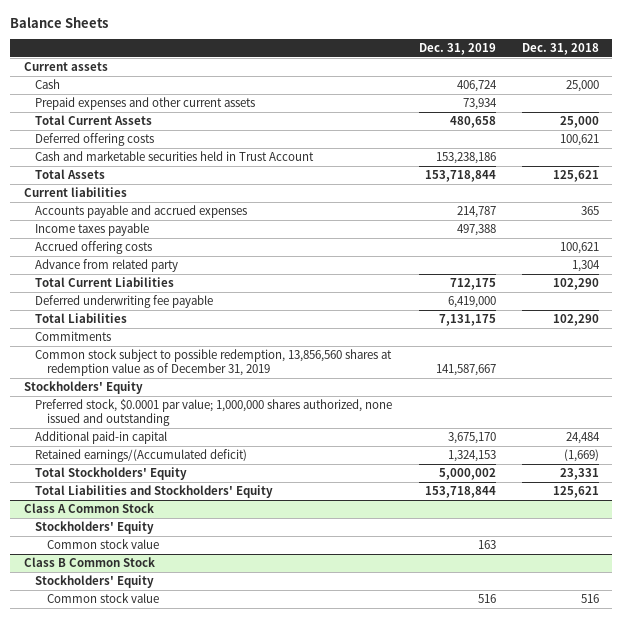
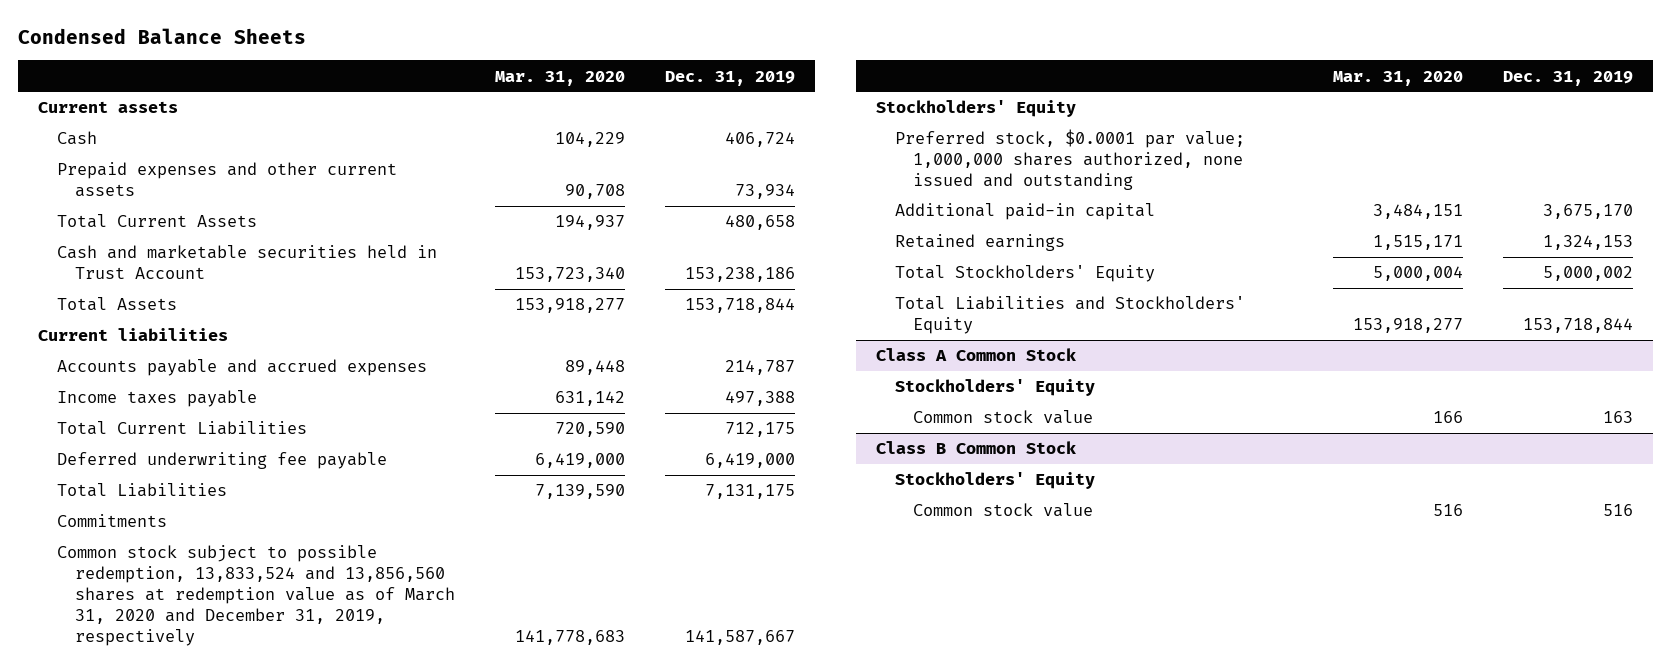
- Balance Sheets
+ Condensed Balance Sheets
- | Dec. 31, 2019 | Dec. 31, 2018
+ | Mar. 31, 2020 | Dec. 31, 2019
- Deferred offering costs | | 100,621
- Accrued offering costs | | 100,621
- Advance from related party | | 1,304
- Common stock subject to possible redemption, 13,856,560 shares at redemption value as of December 31, 2019 | 141,587,667 |
+ Common stock subject to possible redemption, 13,833,524 and 13,856,560 shares at redemption value as of March 31, 2020 and December 31, 2019, respectively | 141,778,683 | 141,587,667
- Retained earnings/(Accumulated deficit) | 1,324,153 | (1,669)
+ Retained earnings | 1,515,171 | 1,324,153

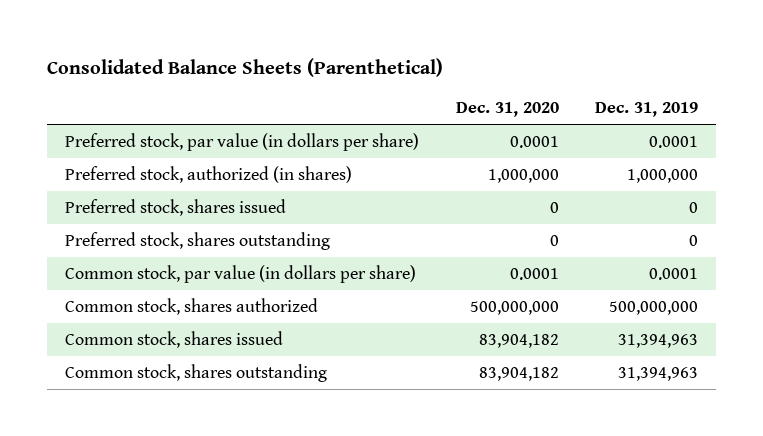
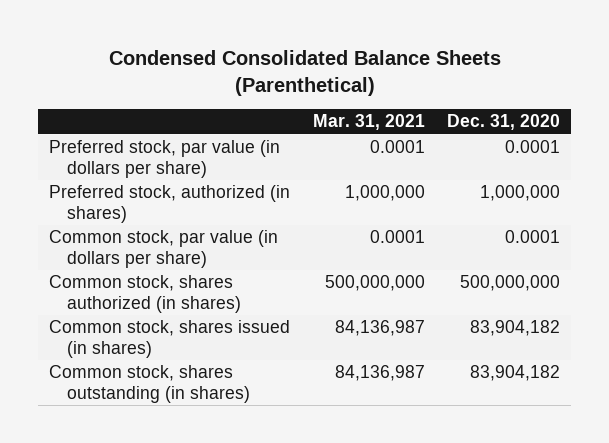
- Consolidated Balance Sheets (Parenthetical)
+ Condensed Consolidated Balance Sheets (Parenthetical)
- | Dec. 31, 2020 | Dec. 31, 2019
+ | Mar. 31, 2021 | Dec. 31, 2020
- Preferred stock, shares issued | 0 | 0
- Preferred stock, shares outstanding | 0 | 0
- Common stock, shares authorized | 500,000,000 | 500,000,000
- Common stock, shares issued | 83,904,182 | 31,394,963
- Common stock, shares outstanding | 83,904,182 | 31,394,963
+ Common stock, shares authorized (in shares) | 500,000,000 | 500,000,000
+ Common stock, shares issued (in shares) | 84,136,987 | 83,904,182
+ Common stock, shares outstanding (in shares) | 84,136,987 | 83,904,182

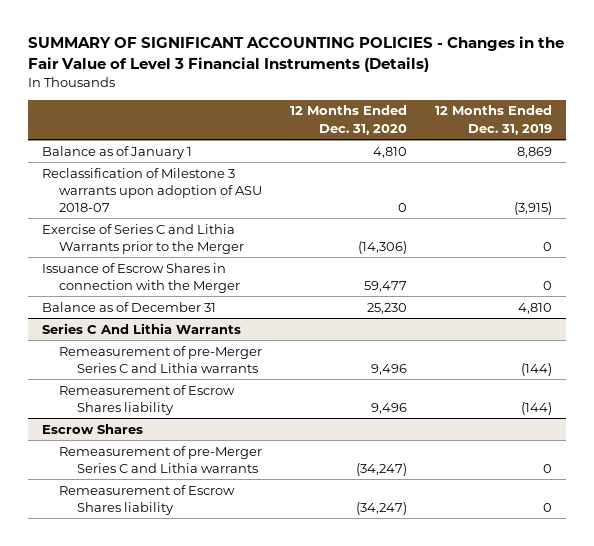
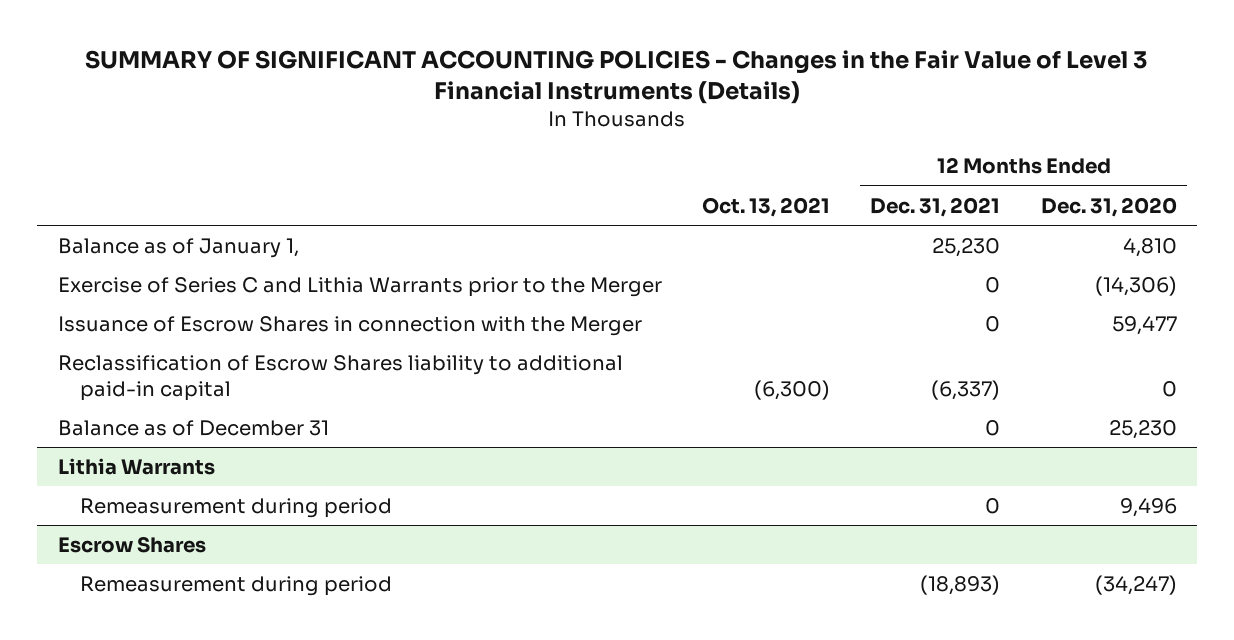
- | 12 Months Ended Dec. 31, 2020 | 12 Months Ended Dec. 31, 2019
+ | Oct. 13, 2021 | 12 Months Ended Dec. 31, 2021 | 12 Months Ended Dec. 31, 2020
- Balance as of January 1 | 4,810 | 8,869
- Reclassification of Milestone 3 warrants upon adoption of ASU 2018-07 | 0 | (3,915)
+ Balance as of January 1, | | 25,230 | 4,810
+ Reclassification of Escrow Shares liability to additional paid-in capital | (6,300) | (6,337) | 0
- Series C And Lithia Warrants
- Remeasurement of pre-Merger Series C and Lithia warrants | 9,496 | (144)
- Remeasurement of Escrow Shares liability | 9,496 | (144)
+ Lithia Warrants
+ Remeasurement during period | | 0 | 9,496
@ Escrow Shares
- Remeasurement of pre-Merger Series C and Lithia warrants | (34,247) | 0
- Remeasurement of Escrow Shares liability | (34,247) | 0
+ Remeasurement during period | | (18,893) | (34,247)

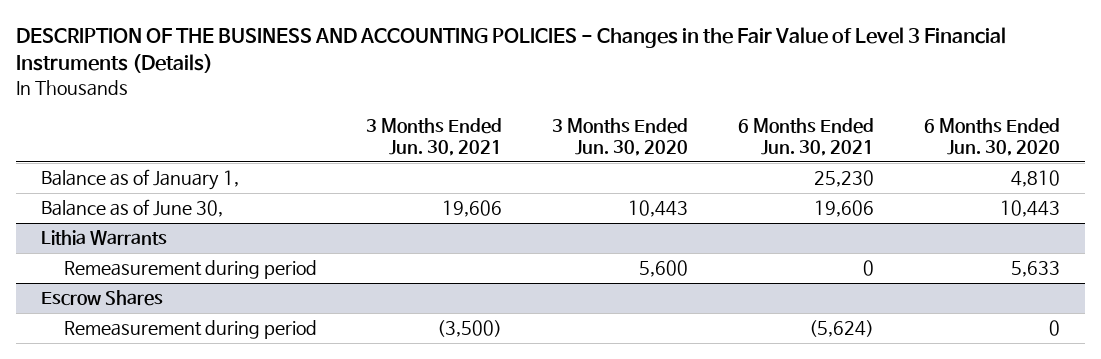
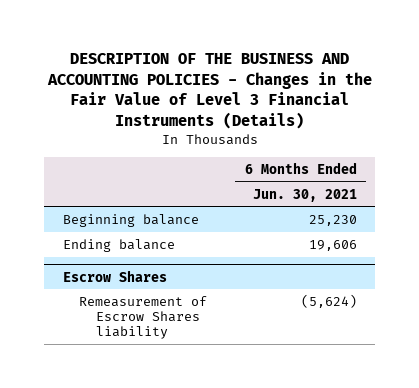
- | 3 Months Ended Jun. 30, 2021 | 3 Months Ended Jun. 30, 2020 | 6 Months Ended Jun. 30, 2021 | 6 Months Ended Jun. 30, 2020
+ | 6 Months Ended Jun. 30, 2021
- Balance as of January 1, | | | 25,230 | 4,810
- Balance as of June 30, | 19,606 | 10,443 | 19,606 | 10,443
- Lithia Warrants
- Remeasurement during period | | 5,600 | 0 | 5,633
+ Beginning balance | 25,230
+ Ending balance | 19,606
@ Escrow Shares
- Remeasurement during period | (3,500) | | (5,624) | 0
+ Remeasurement of Escrow Shares liability | (5,624)

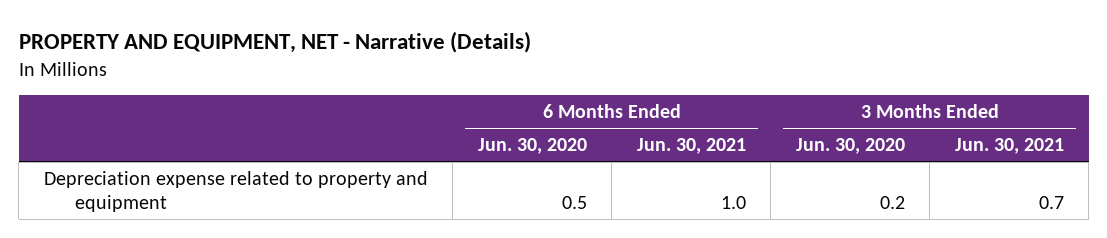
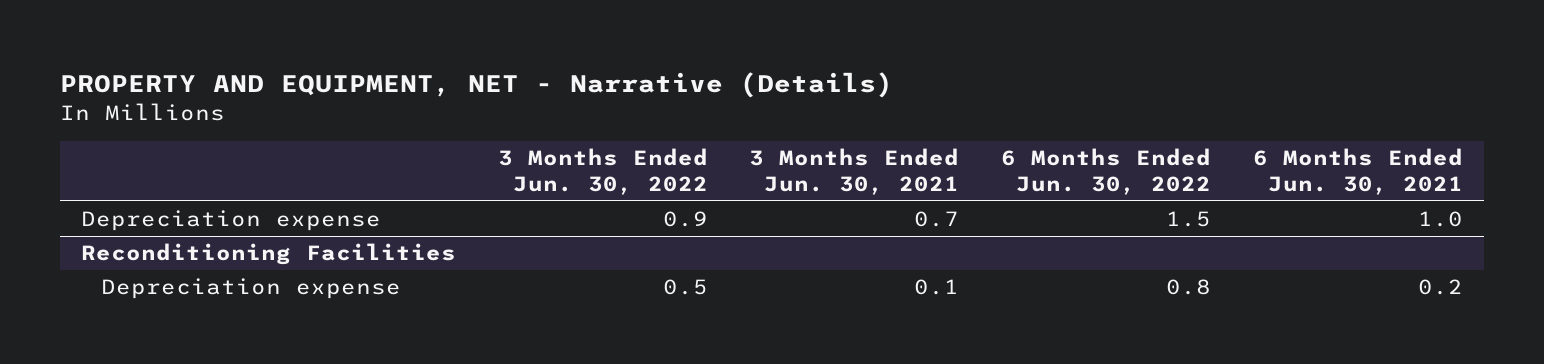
- | 6 Months Ended Jun. 30, 2020 | 6 Months Ended Jun. 30, 2021 | 3 Months Ended Jun. 30, 2020 | 3 Months Ended Jun. 30, 2021
+ | 3 Months Ended Jun. 30, 2022 | 3 Months Ended Jun. 30, 2021 | 6 Months Ended Jun. 30, 2022 | 6 Months Ended Jun. 30, 2021
- Depreciation expense related to property and equipment | 0.5 | 1.0 | 0.2 | 0.7
+ Depreciation expense | 0.9 | 0.7 | 1.5 | 1.0
+ Reconditioning Facilities
+ Depreciation expense | 0.5 | 0.1 | 0.8 | 0.2

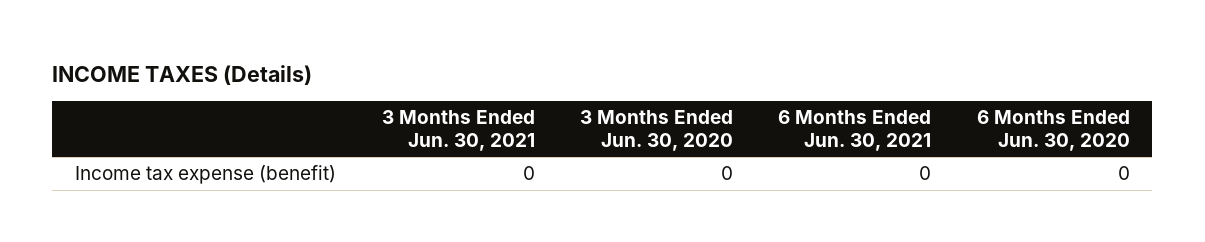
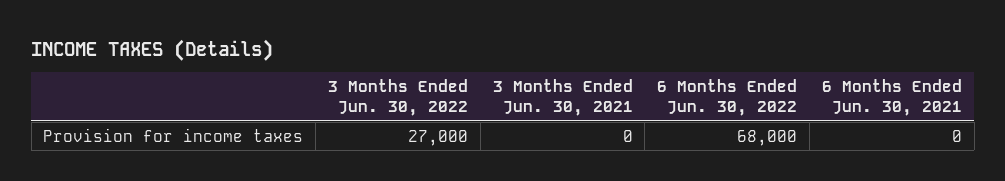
- | 3 Months Ended Jun. 30, 2021 | 3 Months Ended Jun. 30, 2020 | 6 Months Ended Jun. 30, 2021 | 6 Months Ended Jun. 30, 2020
+ | 3 Months Ended Jun. 30, 2022 | 3 Months Ended Jun. 30, 2021 | 6 Months Ended Jun. 30, 2022 | 6 Months Ended Jun. 30, 2021
- Income tax expense (benefit) | 0 | 0 | 0 | 0
+ Provision for income taxes | 27,000 | 0 | 68,000 | 0

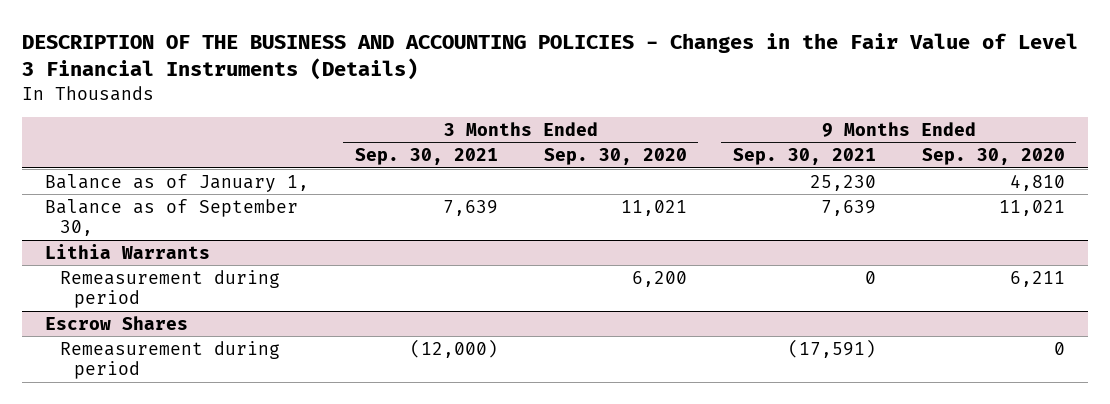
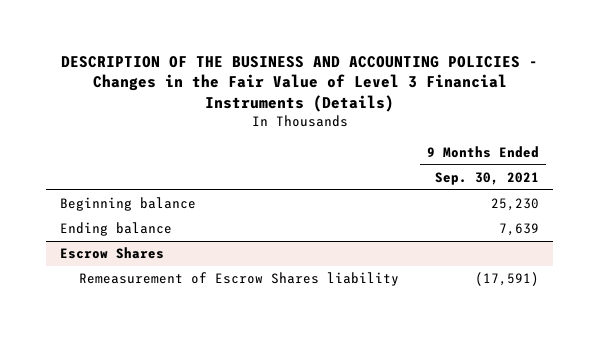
- | 3 Months Ended Sep. 30, 2021 | 3 Months Ended Sep. 30, 2020 | 9 Months Ended Sep. 30, 2021 | 9 Months Ended Sep. 30, 2020
+ | 9 Months Ended Sep. 30, 2021
- Balance as of January 1, | | | 25,230 | 4,810
- Balance as of September 30, | 7,639 | 11,021 | 7,639 | 11,021
- Lithia Warrants
- Remeasurement during period | | 6,200 | 0 | 6,211
+ Beginning balance | 25,230
+ Ending balance | 7,639
@ Escrow Shares
- Remeasurement during period | (12,000) | | (17,591) | 0
+ Remeasurement of Escrow Shares liability | (17,591)

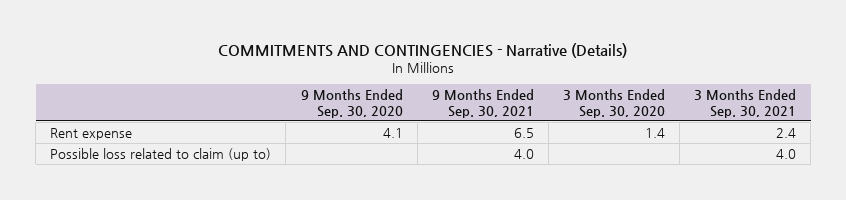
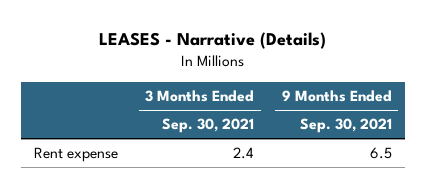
- COMMITMENTS AND CONTINGENCIES - Narrative (Details)
+ LEASES - Narrative (Details)
- | 9 Months Ended Sep. 30, 2020 | 9 Months Ended Sep. 30, 2021 | 3 Months Ended Sep. 30, 2020 | 3 Months Ended Sep. 30, 2021
+ | 3 Months Ended Sep. 30, 2021 | 9 Months Ended Sep. 30, 2021
- Possible loss related to claim (up to) | | 4.0 | | 4.0

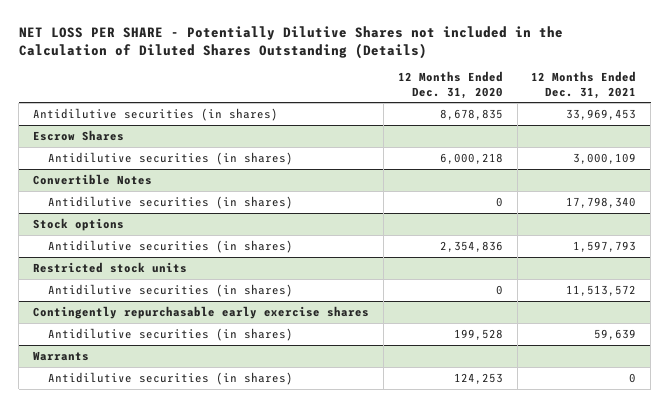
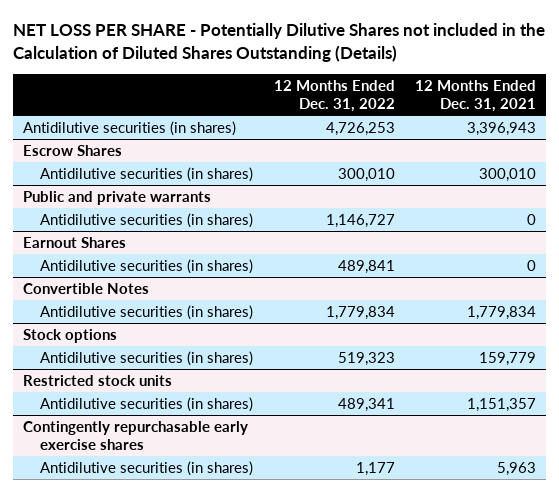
- | 12 Months Ended Dec. 31, 2020 | 12 Months Ended Dec. 31, 2021
+ | 12 Months Ended Dec. 31, 2022 | 12 Months Ended Dec. 31, 2021
- Antidilutive securities (in shares) | 8,678,835 | 33,969,453
+ Antidilutive securities (in shares) | 4,726,253 | 3,396,943
@ Escrow Shares
- Antidilutive securities (in shares) | 6,000,218 | 3,000,109
+ Antidilutive securities (in shares) | 300,010 | 300,010
+ Public and private warrants
+ Antidilutive securities (in shares) | 1,146,727 | 0
+ Earnout Shares
+ Antidilutive securities (in shares) | 489,841 | 0
@ Convertible Notes
- Antidilutive securities (in shares) | 0 | 17,798,340
+ Antidilutive securities (in shares) | 1,779,834 | 1,779,834
@ Stock options
- Antidilutive securities (in shares) | 2,354,836 | 1,597,793
+ Antidilutive securities (in shares) | 519,323 | 159,779
@ Restricted stock units
- Antidilutive securities (in shares) | 0 | 11,513,572
+ Antidilutive securities (in shares) | 489,341 | 1,151,357
@ Contingently repurchasable early exercise shares
- Antidilutive securities (in shares) | 199,528 | 59,639
- Warrants
- Antidilutive securities (in shares) | 124,253 | 0
@ Contingently repurchasable early exercise shares
+ Antidilutive securities (in shares) | 1,177 | 5,963

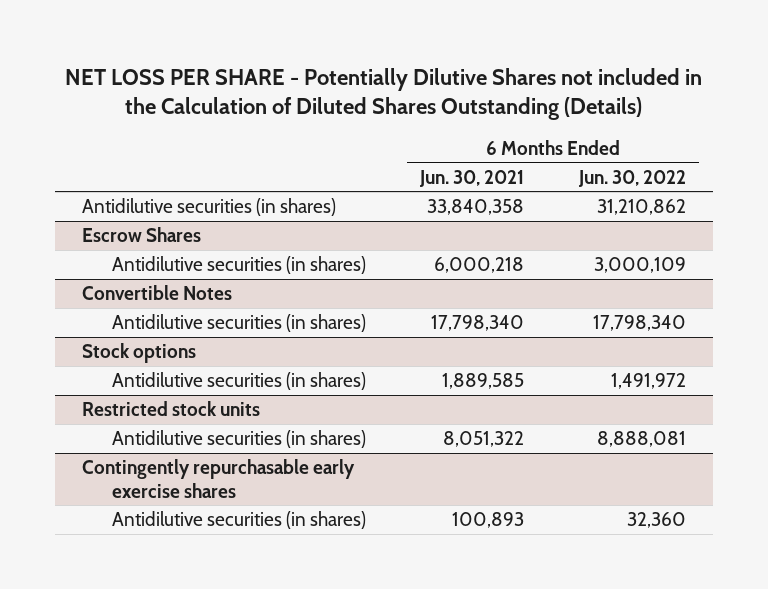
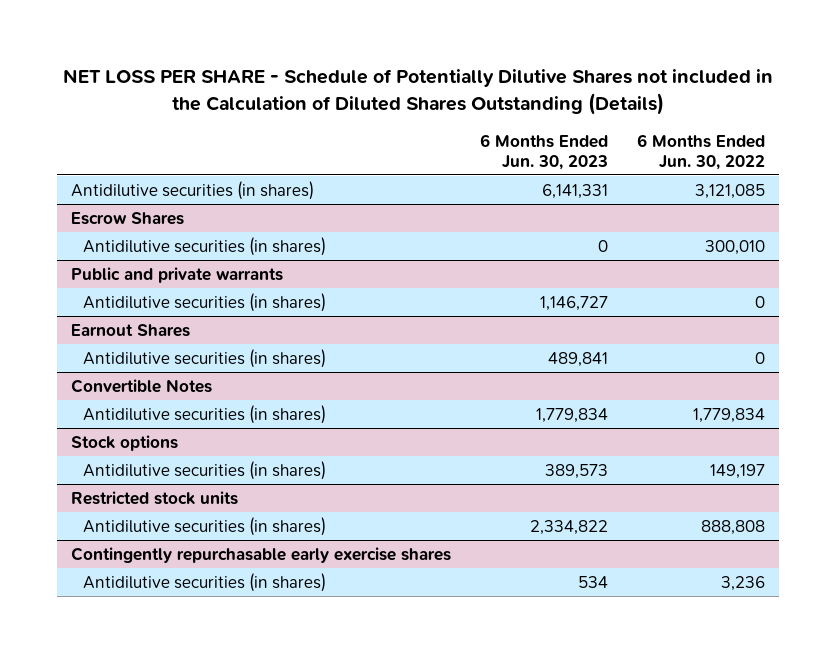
- NET LOSS PER SHARE - Potentially Dilutive Shares not included in the Calculation of Diluted Shares Outstanding (Details)
+ NET LOSS PER SHARE - Schedule of Potentially Dilutive Shares not included in the Calculation of Diluted Shares Outstanding (Details)
- | 6 Months Ended Jun. 30, 2021 | 6 Months Ended Jun. 30, 2022
+ | 6 Months Ended Jun. 30, 2023 | 6 Months Ended Jun. 30, 2022
- Antidilutive securities (in shares) | 33,840,358 | 31,210,862
+ Antidilutive securities (in shares) | 6,141,331 | 3,121,085
@ Escrow Shares
- Antidilutive securities (in shares) | 6,000,218 | 3,000,109
+ Antidilutive securities (in shares) | 0 | 300,010
+ Public and private warrants
+ Antidilutive securities (in shares) | 1,146,727 | 0
+ Earnout Shares
+ Antidilutive securities (in shares) | 489,841 | 0
@ Convertible Notes
- Antidilutive securities (in shares) | 17,798,340 | 17,798,340
+ Antidilutive securities (in shares) | 1,779,834 | 1,779,834
@ Stock options
- Antidilutive securities (in shares) | 1,889,585 | 1,491,972
+ Antidilutive securities (in shares) | 389,573 | 149,197
@ Restricted stock units
- Antidilutive securities (in shares) | 8,051,322 | 8,888,081
+ Antidilutive securities (in shares) | 2,334,822 | 888,808
@ Contingently repurchasable early exercise shares
- Antidilutive securities (in shares) | 100,893 | 32,360
+ Antidilutive securities (in shares) | 534 | 3,236

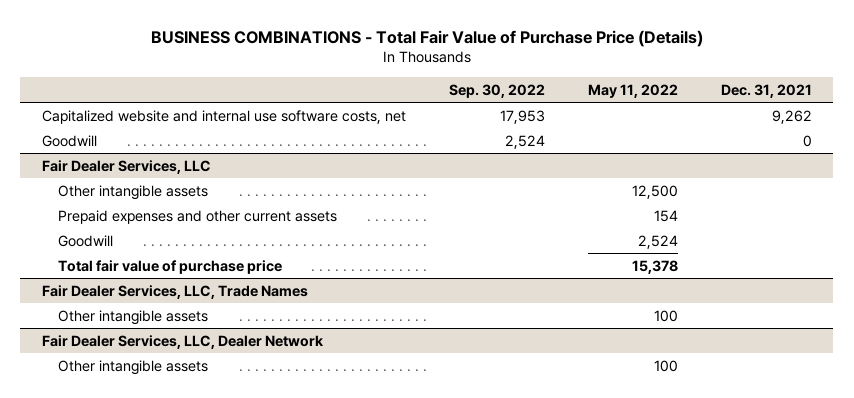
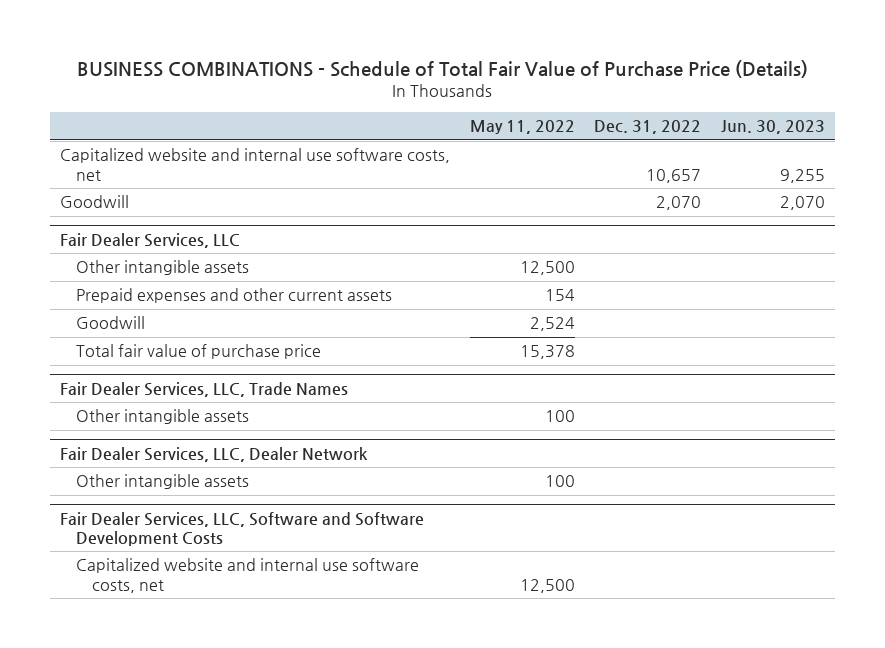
- BUSINESS COMBINATIONS - Total Fair Value of Purchase Price (Details)
+ BUSINESS COMBINATIONS - Schedule of Total Fair Value of Purchase Price (Details)
- | Sep. 30, 2022 | May 11, 2022 | Dec. 31, 2021
+ | May 11, 2022 | Dec. 31, 2022 | Jun. 30, 2023
+ Fair Dealer Services, LLC, Software and Software Development Costs
+ Capitalized website and internal use software costs, net | 12,500 | |

